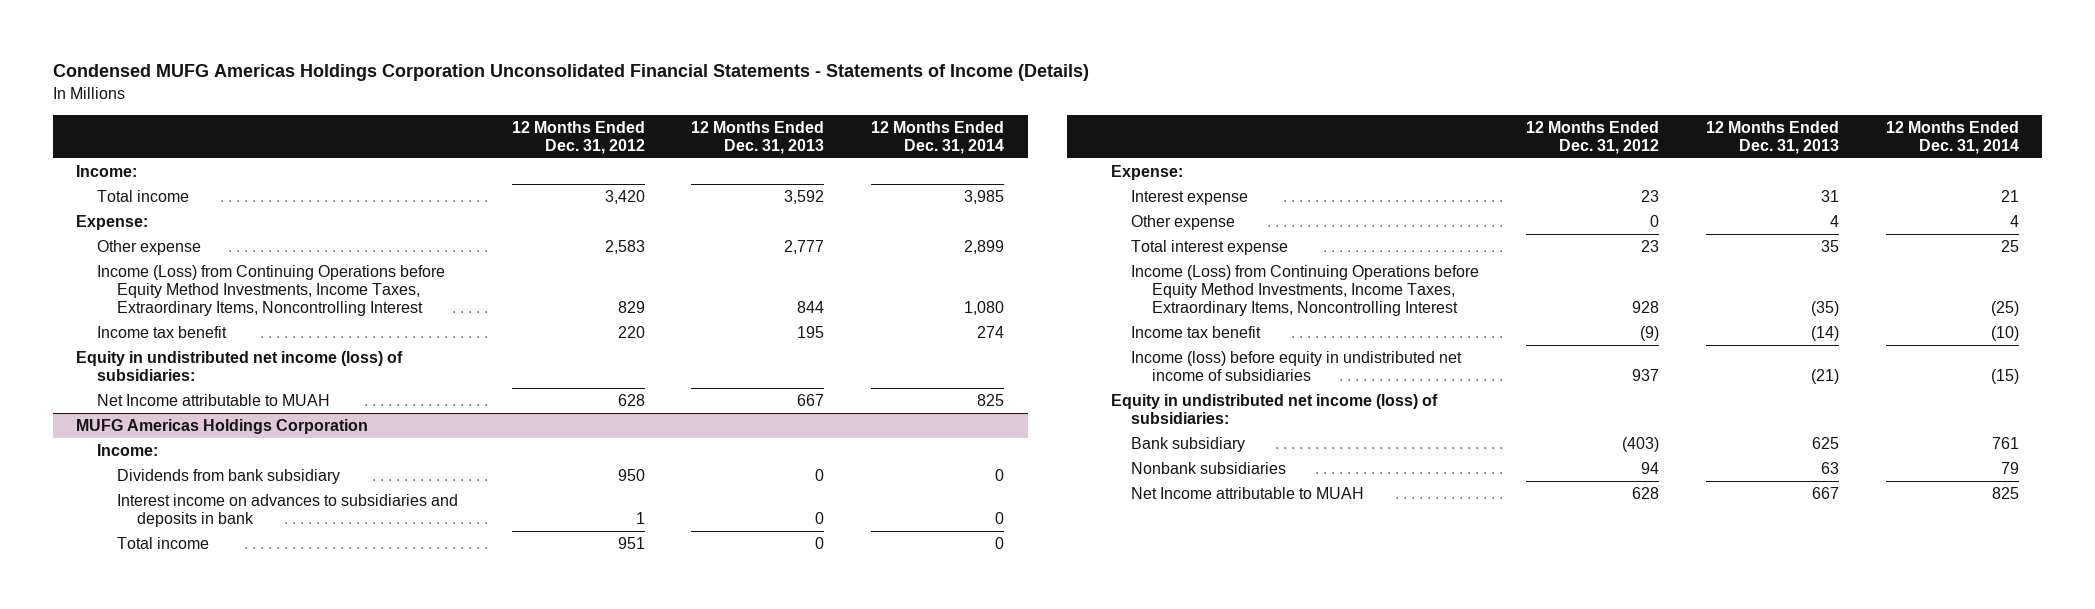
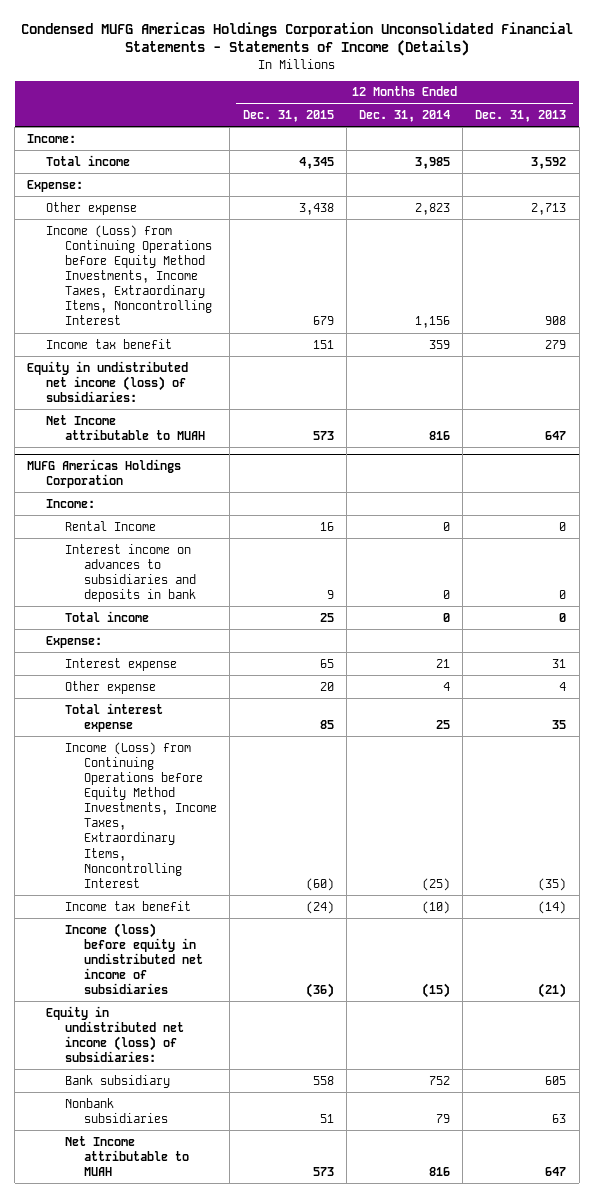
- | 12 Months Ended Dec. 31, 2012 | 12 Months Ended Dec. 31, 2013 | 12 Months Ended Dec. 31, 2014
+ | 12 Months Ended Dec. 31, 2015 | 12 Months Ended Dec. 31, 2014 | 12 Months Ended Dec. 31, 2013
- Other expense | 2,583 | 2,777 | 2,899
- Income (Loss) from Continuing Operations before Equity Method Investments, Income Taxes, Extraordinary Items, Noncontrolling Interest | 829 | 844 | 1,080
- Income tax benefit | 220 | 195 | 274
+ Other expense | 3,438 | 2,823 | 2,713
+ Income (Loss) from Continuing Operations before Equity Method Investments, Income Taxes, Extraordinary Items, Noncontrolling Interest | 679 | 1,156 | 908
+ Income tax benefit | 151 | 359 | 279
- Net Income attributable to MUAH | 628 | 667 | 825
+ Net Income attributable to MUAH | 573 | 816 | 647
@ MUFG Americas Holdings Corporation
- Dividends from bank subsidiary | 950 | 0 | 0
+ Rental Income | 16 | 0 | 0
- Bank subsidiary | (403) | 625 | 761
+ Bank subsidiary | 558 | 752 | 605
- Net Income attributable to MUAH | 628 | 667 | 825
+ Net Income attributable to MUAH | 573 | 816 | 647

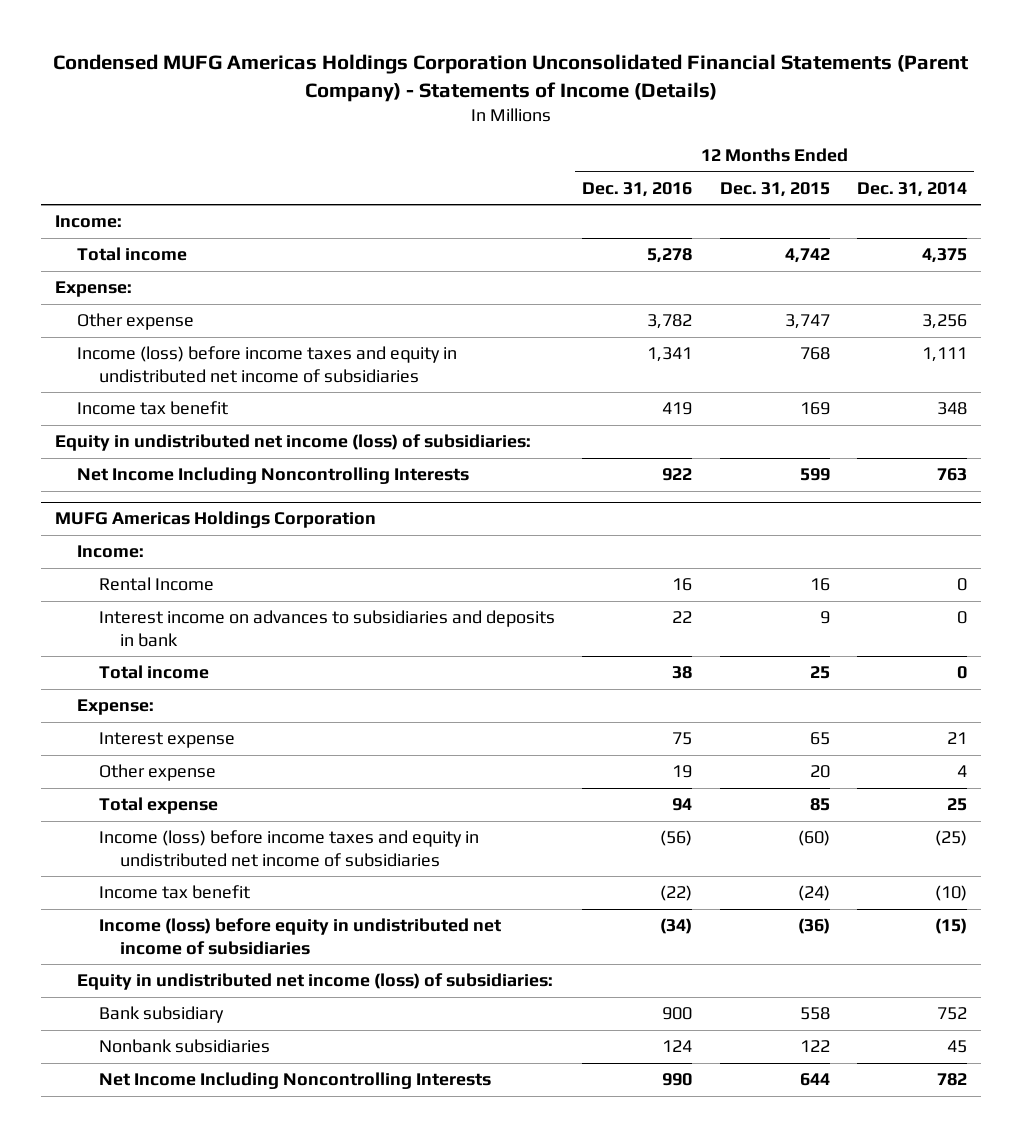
- Condensed MUFG Americas Holdings Corporation Unconsolidated Financial Statements - Statements of Income (Details)
+ Condensed MUFG Americas Holdings Corporation Unconsolidated Financial Statements (Parent Company) - Statements of Income (Details)
- | 12 Months Ended Dec. 31, 2015 | 12 Months Ended Dec. 31, 2014 | 12 Months Ended Dec. 31, 2013
+ | 12 Months Ended Dec. 31, 2016 | 12 Months Ended Dec. 31, 2015 | 12 Months Ended Dec. 31, 2014
- Total income | 4,345 | 3,985 | 3,592
+ Total income | 5,278 | 4,742 | 4,375
- Other expense | 3,438 | 2,823 | 2,713
- Income (Loss) from Continuing Operations before Equity Method Investments, Income Taxes, Extraordinary Items, Noncontrolling Interest | 679 | 1,156 | 908
- Income tax benefit | 151 | 359 | 279
+ Other expense | 3,782 | 3,747 | 3,256
+ Income (loss) before income taxes and equity in undistributed net income of subsidiaries | 1,341 | 768 | 1,111
+ Income tax benefit | 419 | 169 | 348
- Net Income attributable to MUAH | 573 | 816 | 647
+ Net Income Including Noncontrolling Interests | 922 | 599 | 763
@ MUFG Americas Holdings Corporation
- Total interest expense | 85 | 25 | 35
- Income (Loss) from Continuing Operations before Equity Method Investments, Income Taxes, Extraordinary Items, Noncontrolling Interest | (60) | (25) | (35)
+ Total expense | 94 | 85 | 25
+ Income (loss) before income taxes and equity in undistributed net income of subsidiaries | (56) | (60) | (25)
- Nonbank subsidiaries | 51 | 79 | 63
- Net Income attributable to MUAH | 573 | 816 | 647
+ Nonbank subsidiaries | 124 | 122 | 45
+ Net Income Including Noncontrolling Interests | 990 | 644 | 782

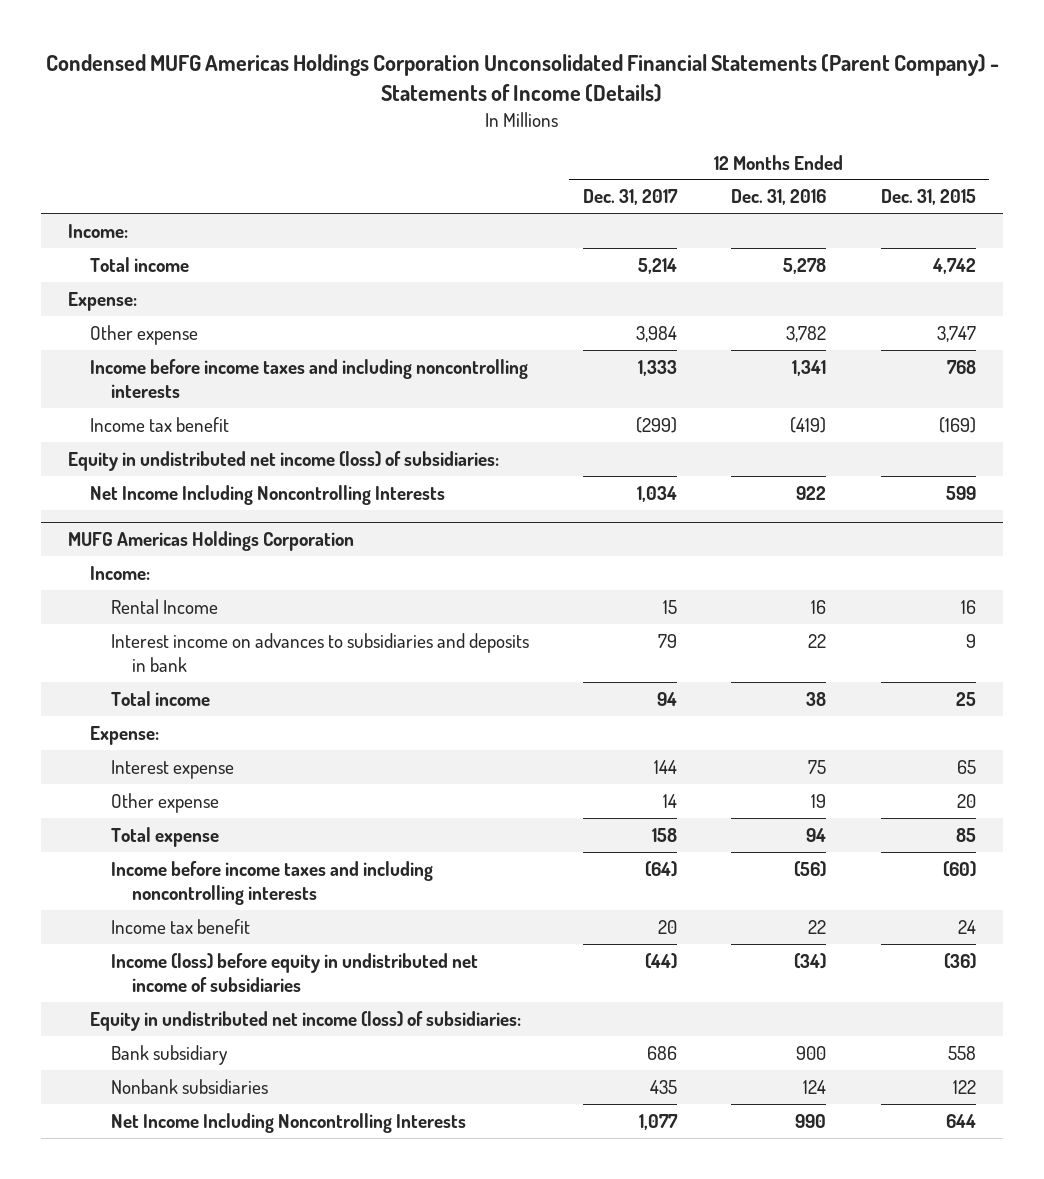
- | 12 Months Ended Dec. 31, 2016 | 12 Months Ended Dec. 31, 2015 | 12 Months Ended Dec. 31, 2014
+ | 12 Months Ended Dec. 31, 2017 | 12 Months Ended Dec. 31, 2016 | 12 Months Ended Dec. 31, 2015
- Income (loss) before income taxes and equity in undistributed net income of subsidiaries | 1,341 | 768 | 1,111
- Income tax benefit | 419 | 169 | 348
+ Income before income taxes and including noncontrolling interests | 1,333 | 1,341 | 768
+ Income tax benefit | (299) | (419) | (169)
@ MUFG Americas Holdings Corporation
- Income (loss) before income taxes and equity in undistributed net income of subsidiaries | (56) | (60) | (25)
- Income tax benefit | (22) | (24) | (10)
+ Income before income taxes and including noncontrolling interests | (64) | (56) | (60)
+ Income tax benefit | 20 | 22 | 24

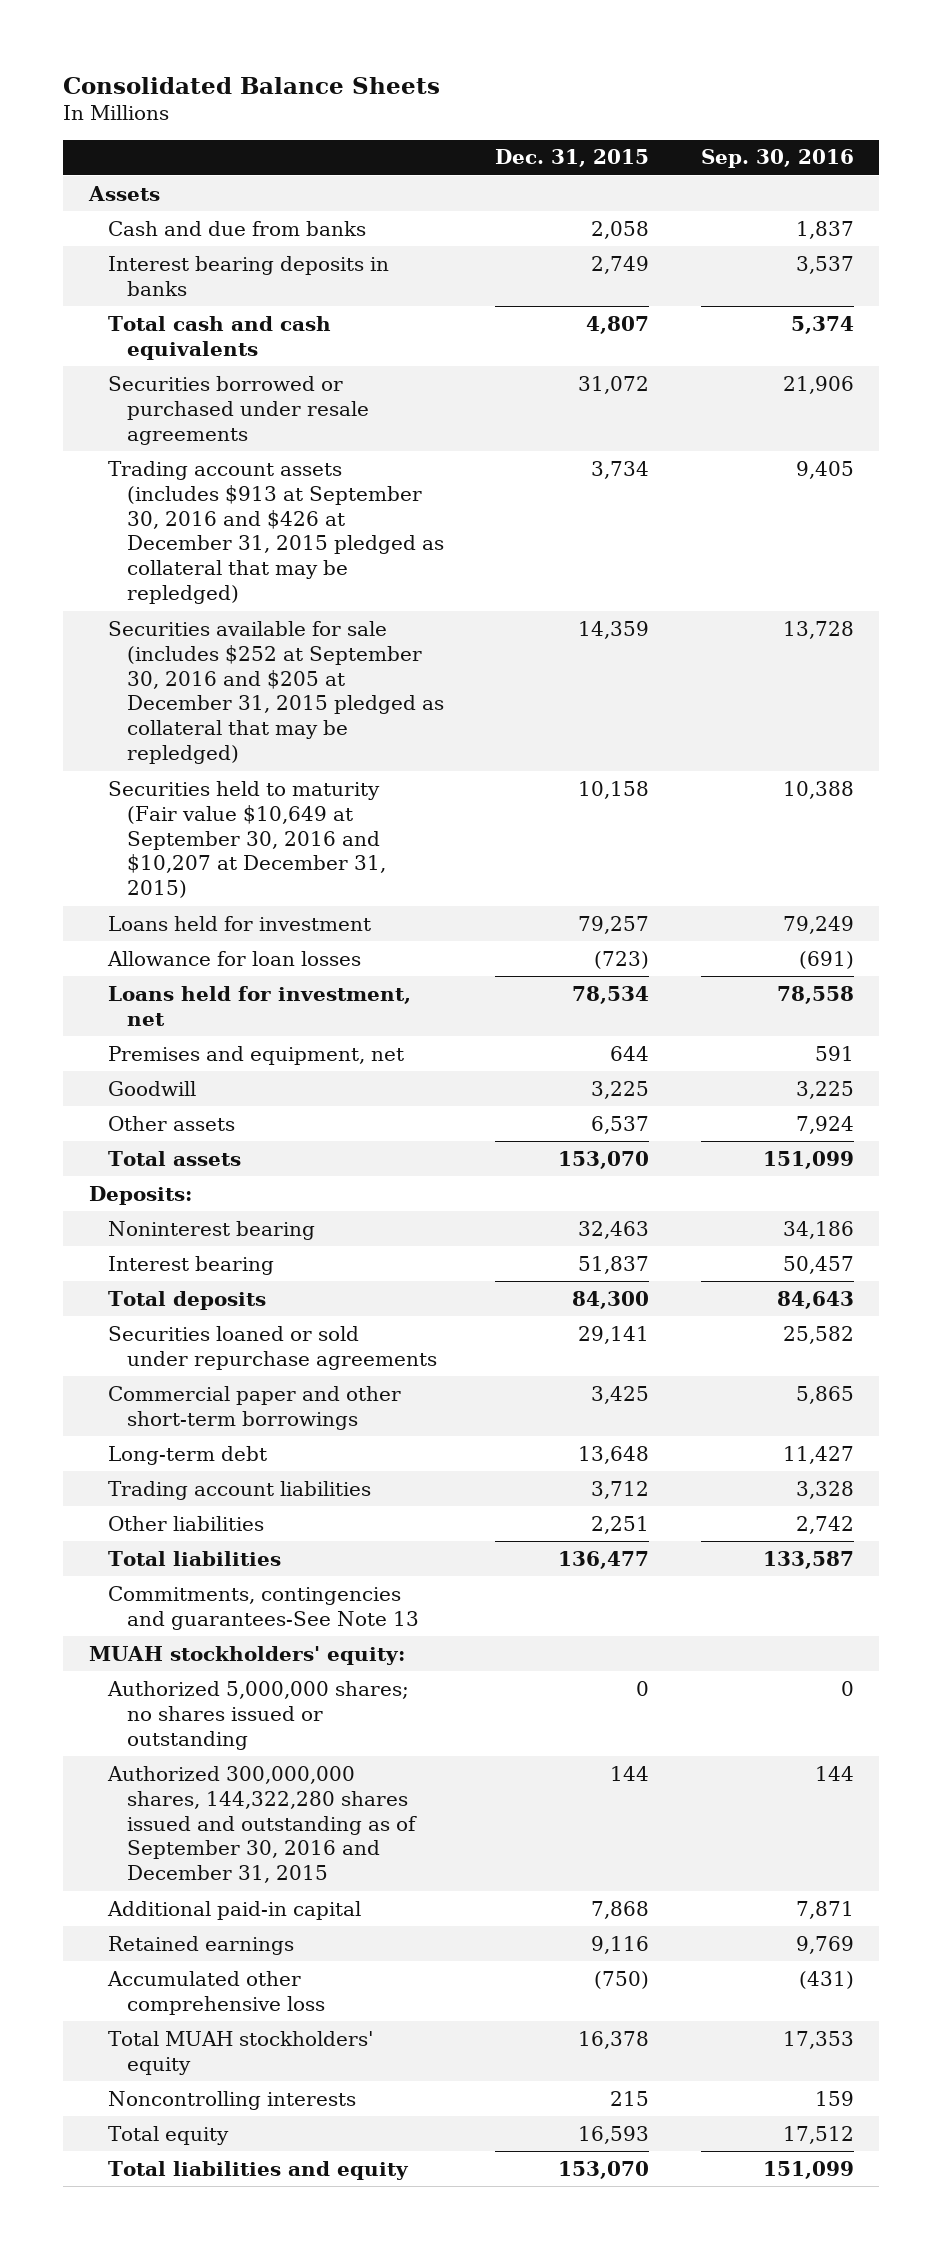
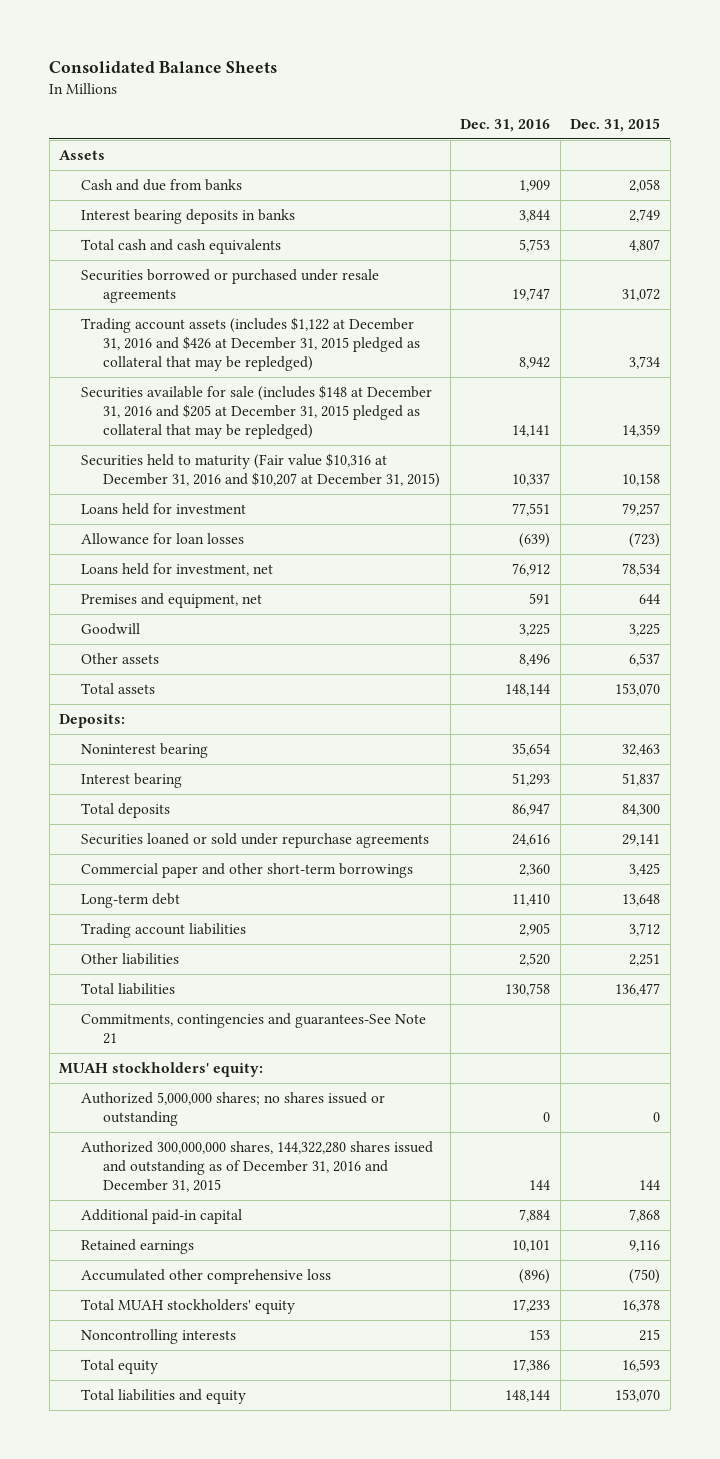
- | Dec. 31, 2015 | Sep. 30, 2016
+ | Dec. 31, 2016 | Dec. 31, 2015
- Trading account assets (includes $913 at September 30, 2016 and $426 at December 31, 2015 pledged as collateral that may be repledged) | 3,734 | 9,405
- Securities available for sale (includes $252 at September 30, 2016 and $205 at December 31, 2015 pledged as collateral that may be repledged) | 14,359 | 13,728
- Securities held to maturity (Fair value $10,649 at September 30, 2016 and $10,207 at December 31, 2015) | 10,158 | 10,388
+ Trading account assets (includes $1,122 at December 31, 2016 and $426 at December 31, 2015 pledged as collateral that may be repledged) | 8,942 | 3,734
+ Securities available for sale (includes $148 at December 31, 2016 and $205 at December 31, 2015 pledged as collateral that may be repledged) | 14,141 | 14,359
+ Securities held to maturity (Fair value $10,316 at December 31, 2016 and $10,207 at December 31, 2015) | 10,337 | 10,158
- Commitments, contingencies and guarantees-See Note 13
+ Commitments, contingencies and guarantees-See Note 21
- Authorized 300,000,000 shares, 144,322,280 shares issued and outstanding as of September 30, 2016 and December 31, 2015 | 144 | 144
+ Authorized 300,000,000 shares, 144,322,280 shares issued and outstanding as of December 31, 2016 and December 31, 2015 | 144 | 144

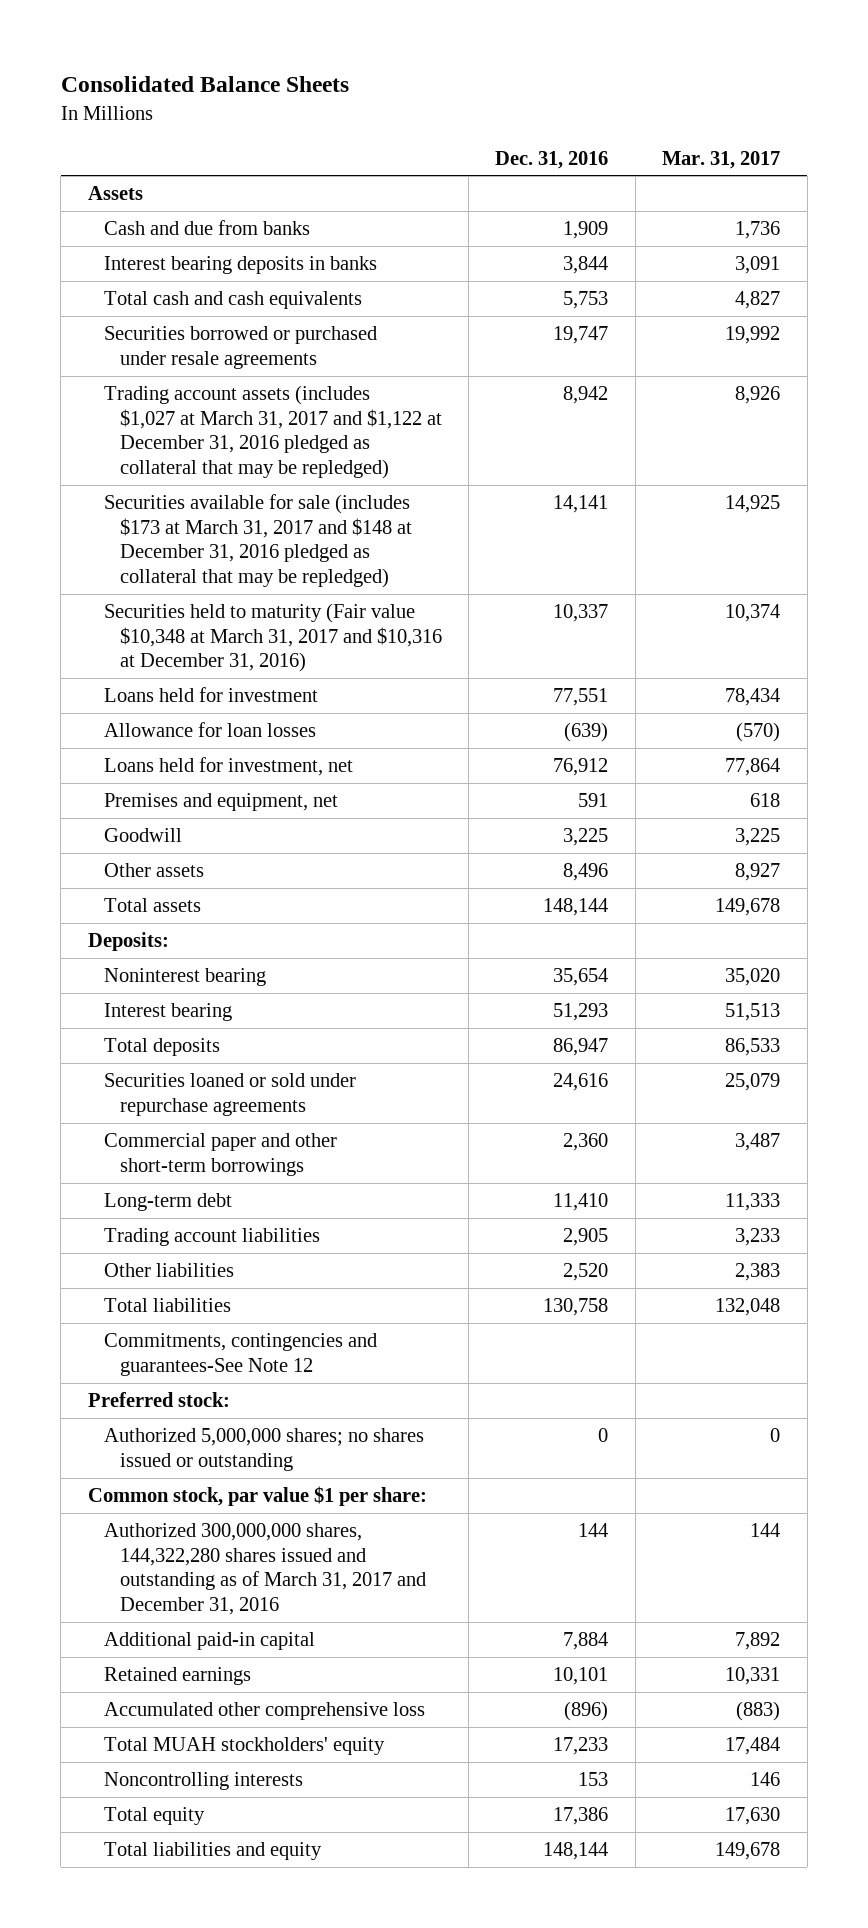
- | Dec. 31, 2016 | Dec. 31, 2015
+ | Dec. 31, 2016 | Mar. 31, 2017
- Trading account assets (includes $1,122 at December 31, 2016 and $426 at December 31, 2015 pledged as collateral that may be repledged) | 8,942 | 3,734
- Securities available for sale (includes $148 at December 31, 2016 and $205 at December 31, 2015 pledged as collateral that may be repledged) | 14,141 | 14,359
- Securities held to maturity (Fair value $10,316 at December 31, 2016 and $10,207 at December 31, 2015) | 10,337 | 10,158
+ Trading account assets (includes $1,027 at March 31, 2017 and $1,122 at December 31, 2016 pledged as collateral that may be repledged) | 8,942 | 8,926
+ Securities available for sale (includes $173 at March 31, 2017 and $148 at December 31, 2016 pledged as collateral that may be repledged) | 14,141 | 14,925
+ Securities held to maturity (Fair value $10,348 at March 31, 2017 and $10,316 at December 31, 2016) | 10,337 | 10,374
- Commitments, contingencies and guarantees-See Note 21
- MUAH stockholders' equity:
+ Commitments, contingencies and guarantees-See Note 12
+ Preferred stock:
- Authorized 300,000,000 shares, 144,322,280 shares issued and outstanding as of December 31, 2016 and December 31, 2015 | 144 | 144
+ Common stock, par value $1 per share:
+ Authorized 300,000,000 shares, 144,322,280 shares issued and outstanding as of March 31, 2017 and December 31, 2016 | 144 | 144

